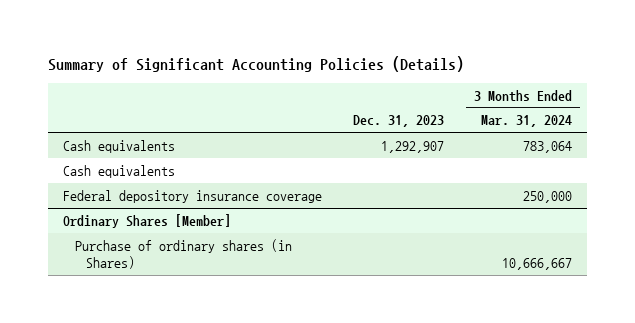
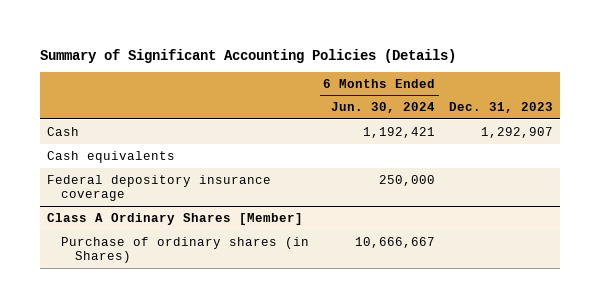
- | Dec. 31, 2023 | 3 Months Ended Mar. 31, 2024
+ | 6 Months Ended Jun. 30, 2024 | Dec. 31, 2023
- Cash equivalents | 1,292,907 | 783,064
+ Cash | 1,192,421 | 1,292,907
- Ordinary Shares [Member]
- Purchase of ordinary shares (in Shares) | | 10,666,667
+ Class A Ordinary Shares [Member]
+ Purchase of ordinary shares (in Shares) | 10,666,667 |

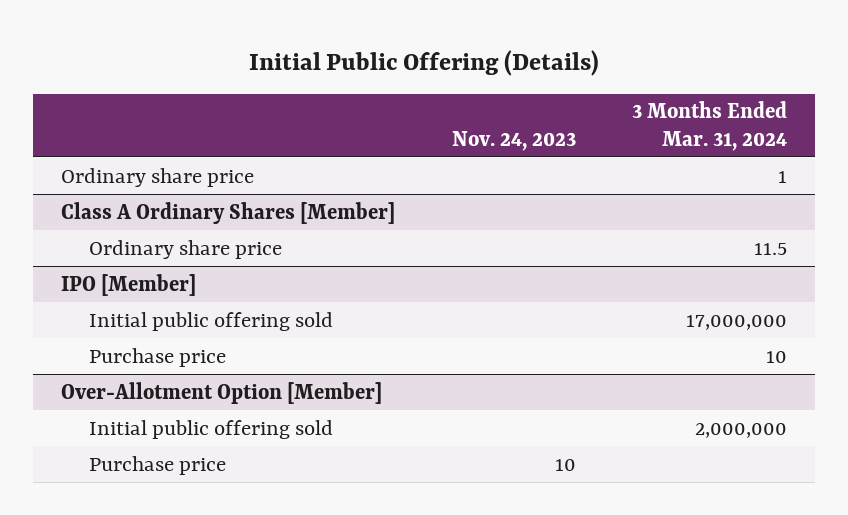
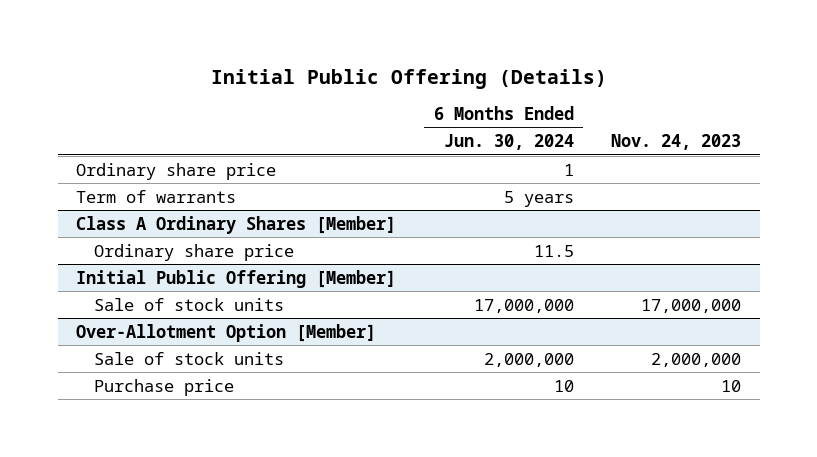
- | Nov. 24, 2023 | 3 Months Ended Mar. 31, 2024
+ | 6 Months Ended Jun. 30, 2024 | Nov. 24, 2023
+ Term of warrants | 5 years |
- IPO [Member]
- Initial public offering sold | | 17,000,000
- Purchase price | | 10
+ Initial Public Offering [Member]
+ Sale of stock units | 17,000,000 | 17,000,000
@ Over-Allotment Option [Member]
- Initial public offering sold | | 2,000,000
+ Sale of stock units | 2,000,000 | 2,000,000

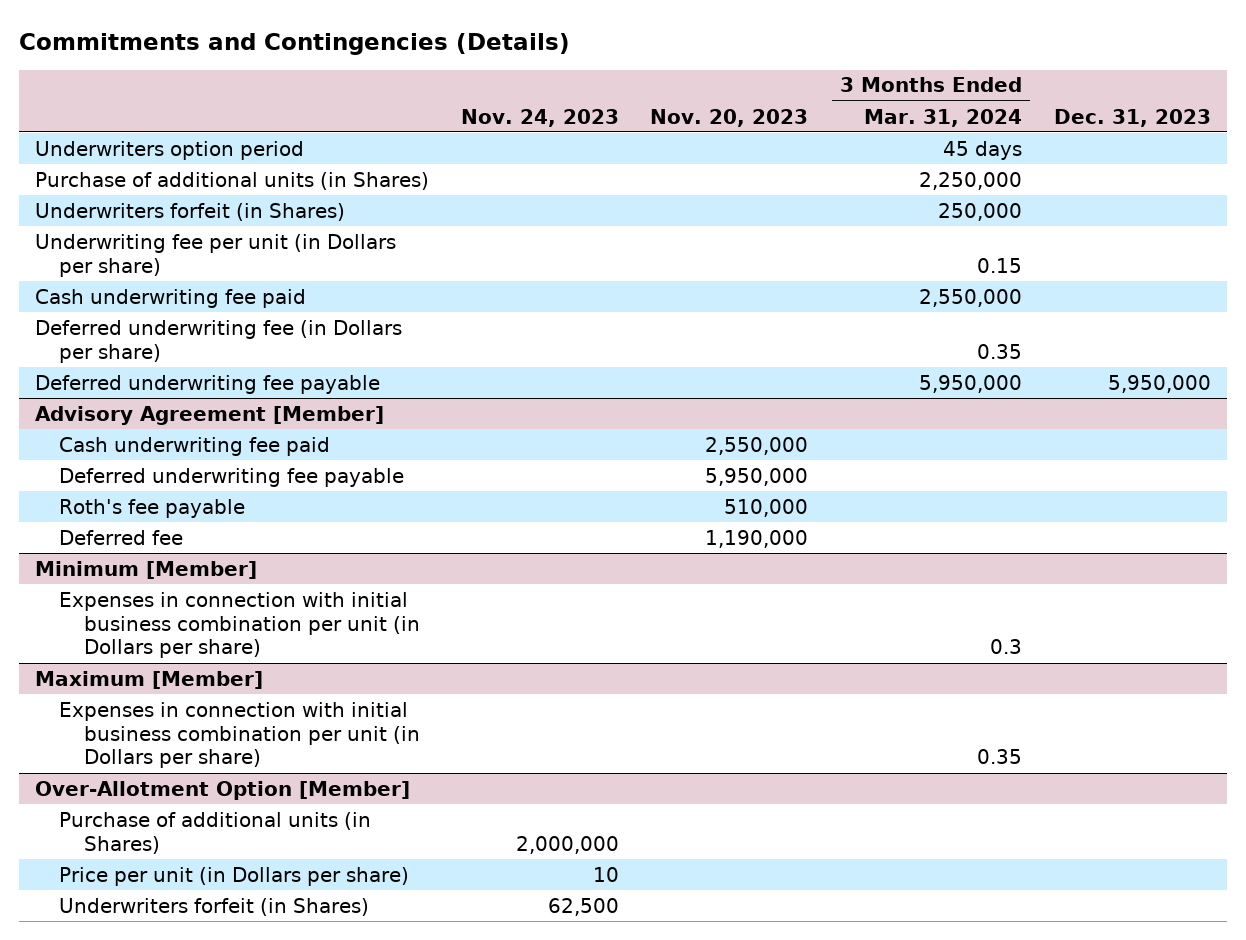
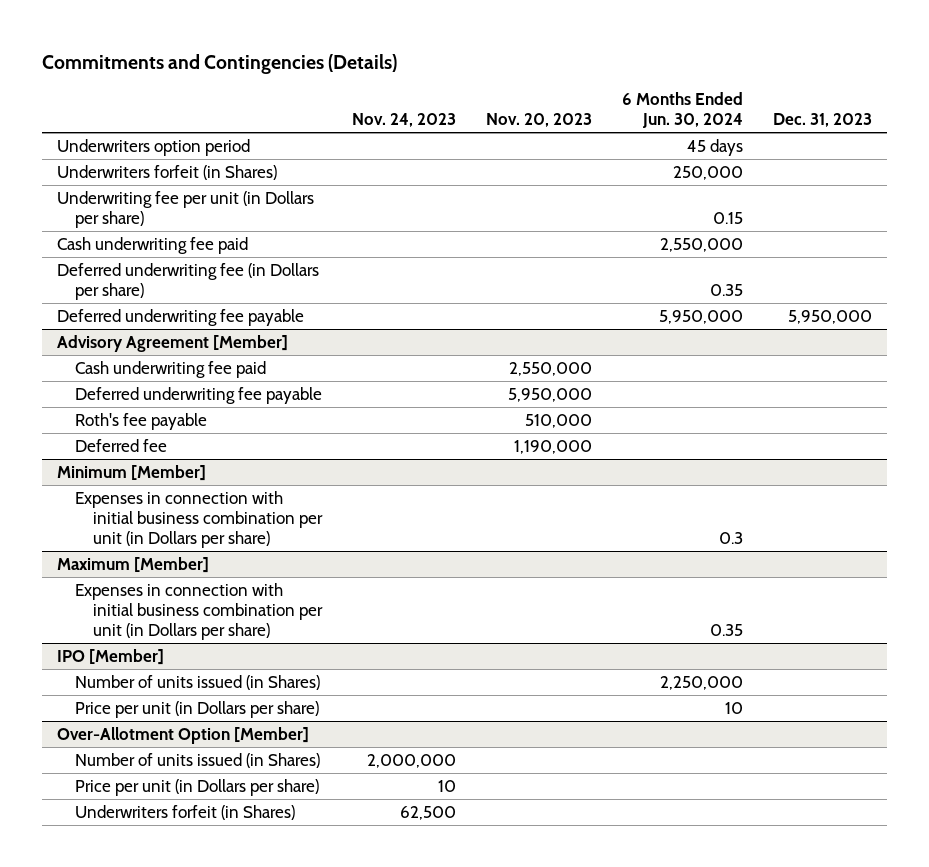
- | Nov. 24, 2023 | Nov. 20, 2023 | 3 Months Ended Mar. 31, 2024 | Dec. 31, 2023
+ | Nov. 24, 2023 | Nov. 20, 2023 | 6 Months Ended Jun. 30, 2024 | Dec. 31, 2023
- Purchase of additional units (in Shares) | | | 2,250,000 |
+ IPO [Member]
+ Number of units issued (in Shares) | | | 2,250,000 |
+ Price per unit (in Dollars per share) | | | 10 |
@ Over-Allotment Option [Member]
- Purchase of additional units (in Shares) | 2,000,000 | | |
+ Number of units issued (in Shares) | 2,000,000 | | |

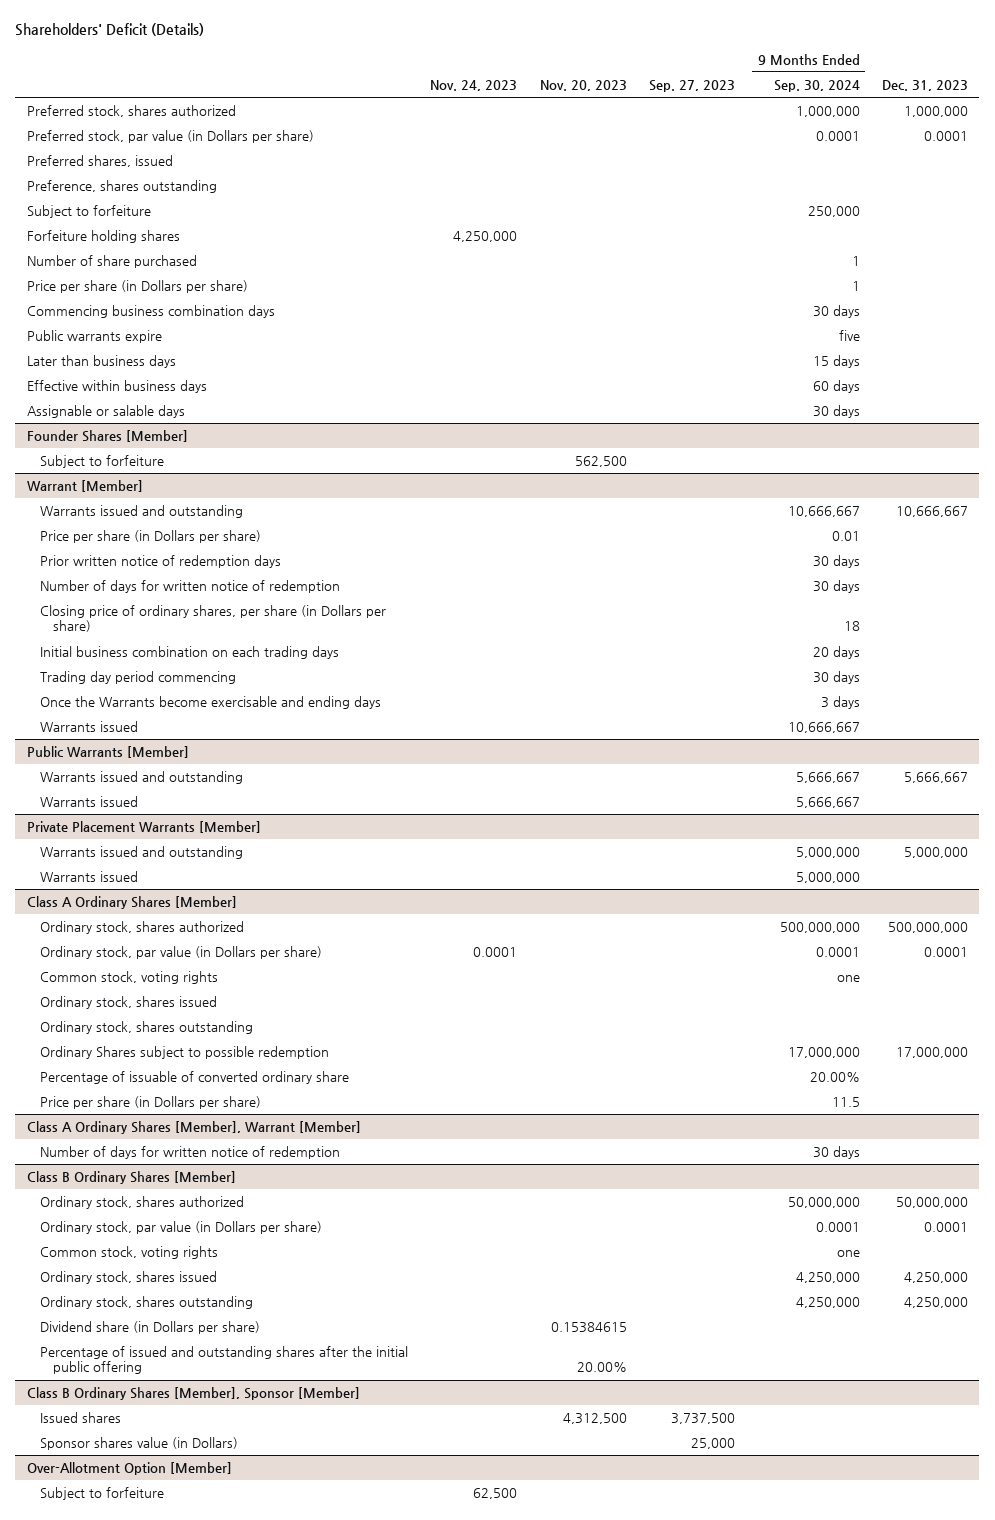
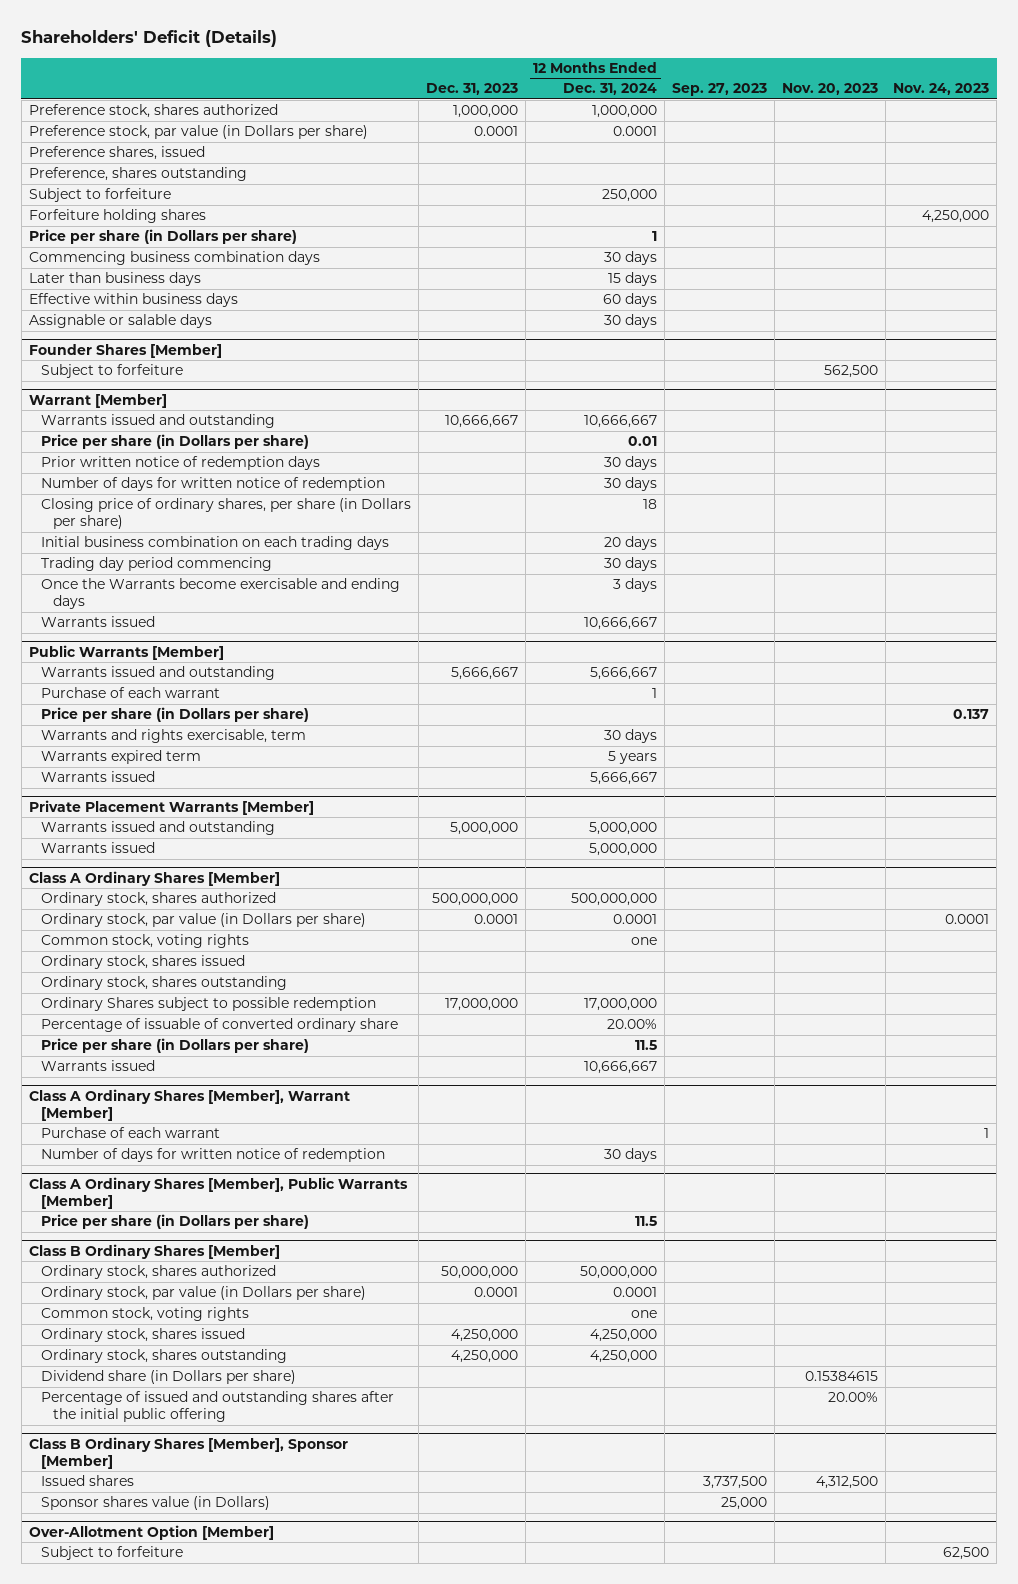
- | Nov. 24, 2023 | Nov. 20, 2023 | Sep. 27, 2023 | 9 Months Ended Sep. 30, 2024 | Dec. 31, 2023
+ | Dec. 31, 2023 | 12 Months Ended Dec. 31, 2024 | Sep. 27, 2023 | Nov. 20, 2023 | Nov. 24, 2023
- Preferred stock, shares authorized | | | | 1,000,000 | 1,000,000
- Preferred stock, par value (in Dollars per share) | | | | 0.0001 | 0.0001
- Preferred shares, issued
+ Preference stock, shares authorized | 1,000,000 | 1,000,000 | | |
+ Preference stock, par value (in Dollars per share) | 0.0001 | 0.0001 | | |
+ Preference shares, issued
- Number of share purchased | | | | 1 |
- Public warrants expire | | | | five |
@ Public Warrants [Member]
+ Purchase of each warrant | | 1 | | |
+ Price per share (in Dollars per share) | | | | | 0.137
+ Warrants and rights exercisable, term | | 30 days | | |
+ Warrants expired term | | 5 years | | |
@ Class A Ordinary Shares [Member]
+ Warrants issued | | 10,666,667 | | |
@ Class A Ordinary Shares [Member], Warrant [Member]
+ Purchase of each warrant | | | | | 1
+ Class A Ordinary Shares [Member], Public Warrants [Member]
+ Price per share (in Dollars per share) | | 11.5 | | |

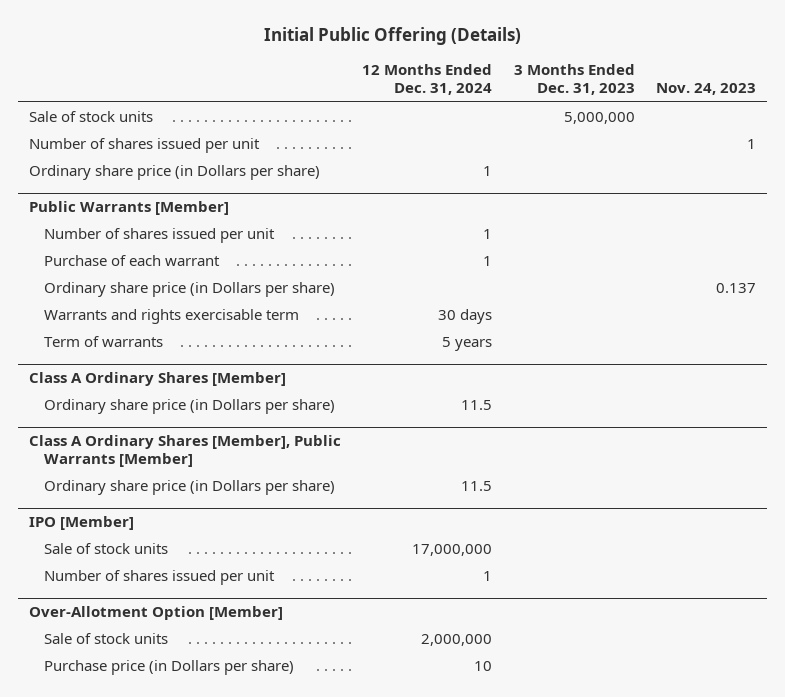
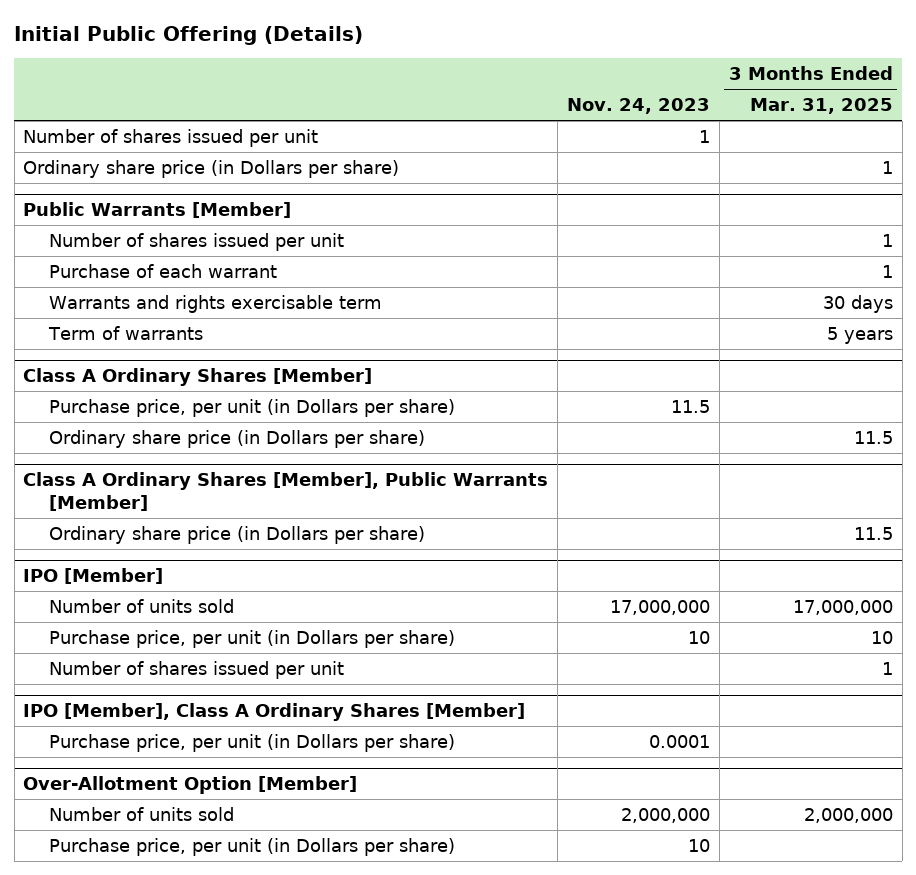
- | 12 Months Ended Dec. 31, 2024 | 3 Months Ended Dec. 31, 2023 | Nov. 24, 2023
+ | Nov. 24, 2023 | 3 Months Ended Mar. 31, 2025
- Sale of stock units | | 5,000,000 |
@ Public Warrants [Member]
- Ordinary share price (in Dollars per share) | | | 0.137
@ Class A Ordinary Shares [Member]
+ Purchase price, per unit (in Dollars per share) | 11.5 |
@ IPO [Member]
- Sale of stock units | 17,000,000 | |
+ Number of units sold | 17,000,000 | 17,000,000
+ Purchase price, per unit (in Dollars per share) | 10 | 10
+ IPO [Member], Class A Ordinary Shares [Member]
+ Purchase price, per unit (in Dollars per share) | 0.0001 |
@ Over-Allotment Option [Member]
- Sale of stock units | 2,000,000 | |
- Purchase price (in Dollars per share) | 10 | |
+ Number of units sold | 2,000,000 | 2,000,000
+ Purchase price, per unit (in Dollars per share) | 10 |

